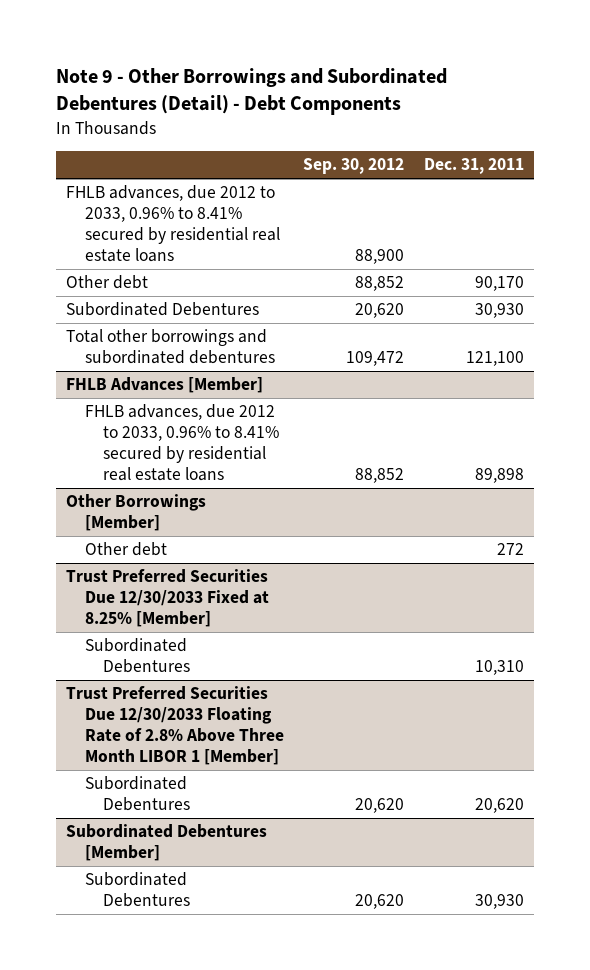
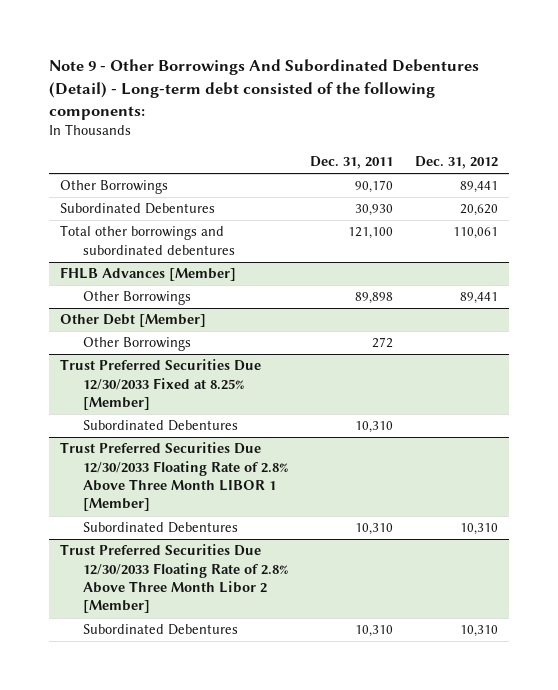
- Note 9 - Other Borrowings and Subordinated Debentures (Detail) - Debt Components
+ Note 9 - Other Borrowings And Subordinated Debentures (Detail) - Long-term debt consisted of the following components:
- | Sep. 30, 2012 | Dec. 31, 2011
+ | Dec. 31, 2011 | Dec. 31, 2012
- FHLB advances, due 2012 to 2033, 0.96% to 8.41% secured by residential real estate loans | 88,900 |
- Other debt | 88,852 | 90,170
+ Other Borrowings | 90,170 | 89,441
@ FHLB Advances [Member]
- FHLB advances, due 2012 to 2033, 0.96% to 8.41% secured by residential real estate loans | 88,852 | 89,898
- Other Borrowings [Member]
- Other debt | | 272
@ FHLB Advances [Member]
+ Other Borrowings | 89,898 | 89,441
+ Other Debt [Member]
+ Other Borrowings | 272 |
@ Trust Preferred Securities Due 12/30/2033 Floating Rate of 2.8% Above Three Month LIBOR 1 [Member]
- Subordinated Debentures | 20,620 | 20,620
- Subordinated Debentures [Member]
- Subordinated Debentures | 20,620 | 30,930
@ Trust Preferred Securities Due 12/30/2033 Floating Rate of 2.8% Above Three Month LIBOR 1 [Member]
+ Subordinated Debentures | 10,310 | 10,310
+ Trust Preferred Securities Due 12/30/2033 Floating Rate of 2.8% Above Three Month Libor 2 [Member]
+ Subordinated Debentures | 10,310 | 10,310

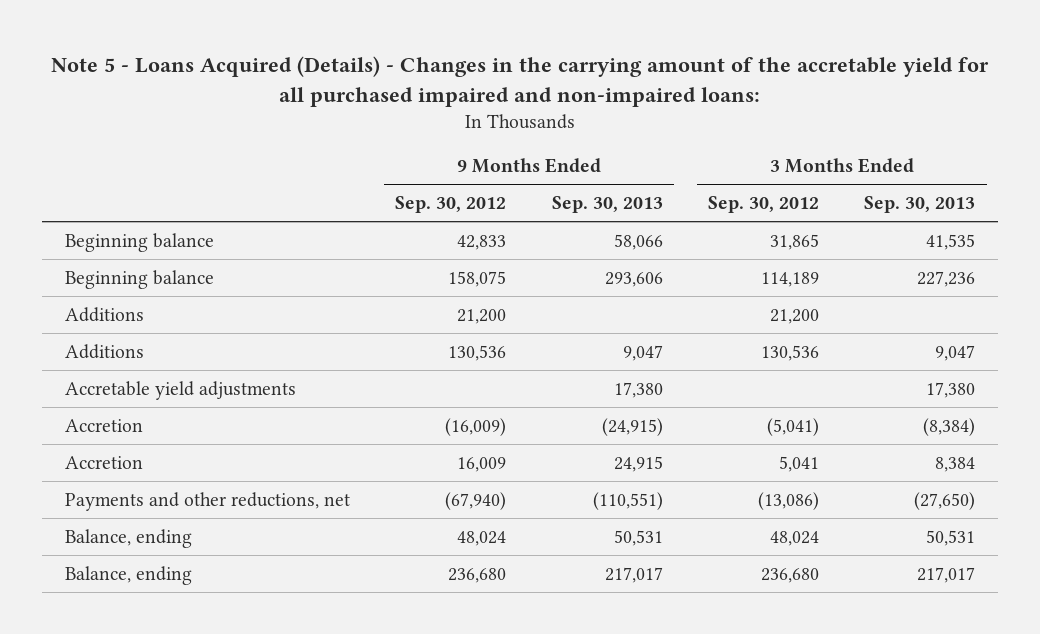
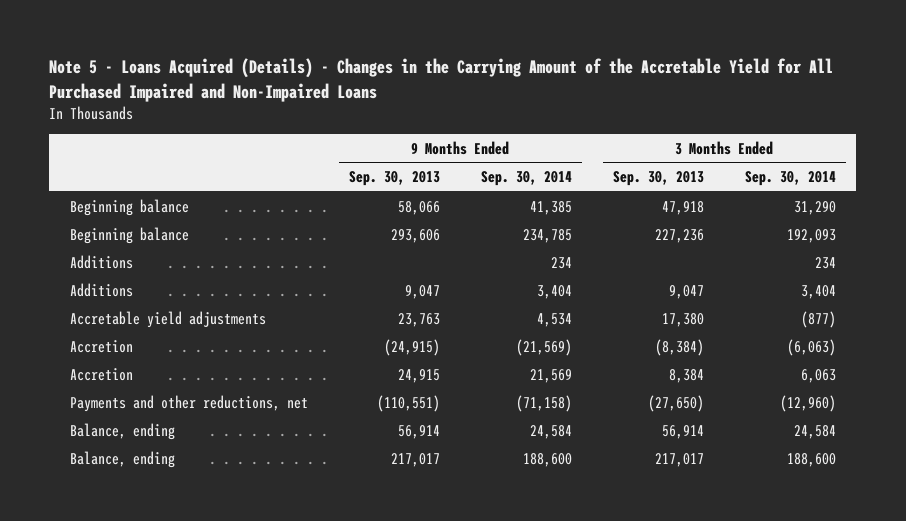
- Note 5 - Loans Acquired (Details) - Changes in the carrying amount of the accretable yield for all purchased impaired and non-impaired loans:
+ Note 5 - Loans Acquired (Details) - Changes in the Carrying Amount of the Accretable Yield for All Purchased Impaired and Non-Impaired Loans
- | 9 Months Ended Sep. 30, 2012 | 9 Months Ended Sep. 30, 2013 | 3 Months Ended Sep. 30, 2012 | 3 Months Ended Sep. 30, 2013
+ | 9 Months Ended Sep. 30, 2013 | 9 Months Ended Sep. 30, 2014 | 3 Months Ended Sep. 30, 2013 | 3 Months Ended Sep. 30, 2014
- Beginning balance | 42,833 | 58,066 | 31,865 | 41,535
+ Beginning balance | 58,066 | 41,385 | 47,918 | 31,290
- Accretable yield adjustments | | 17,380 | | 17,380
+ Accretable yield adjustments | 23,763 | 4,534 | 17,380 | (877)
- Balance, ending | 48,024 | 50,531 | 48,024 | 50,531
+ Balance, ending | 56,914 | 24,584 | 56,914 | 24,584

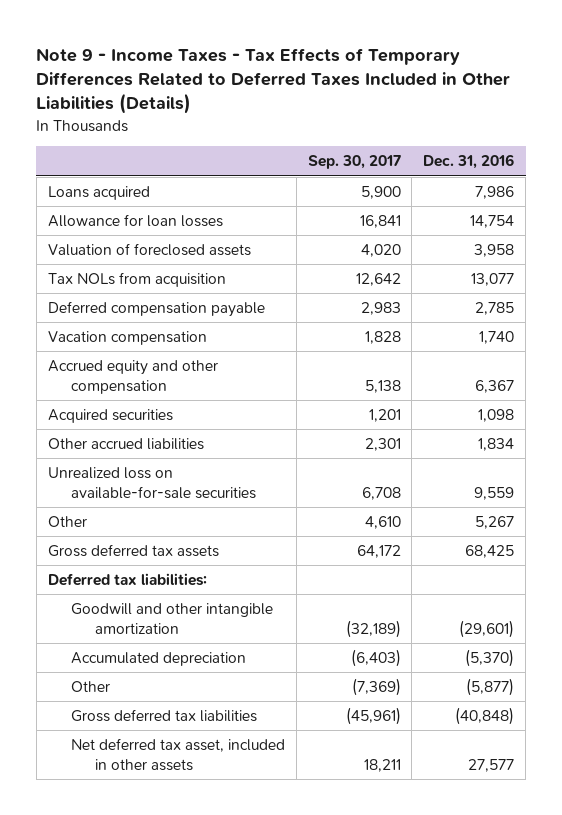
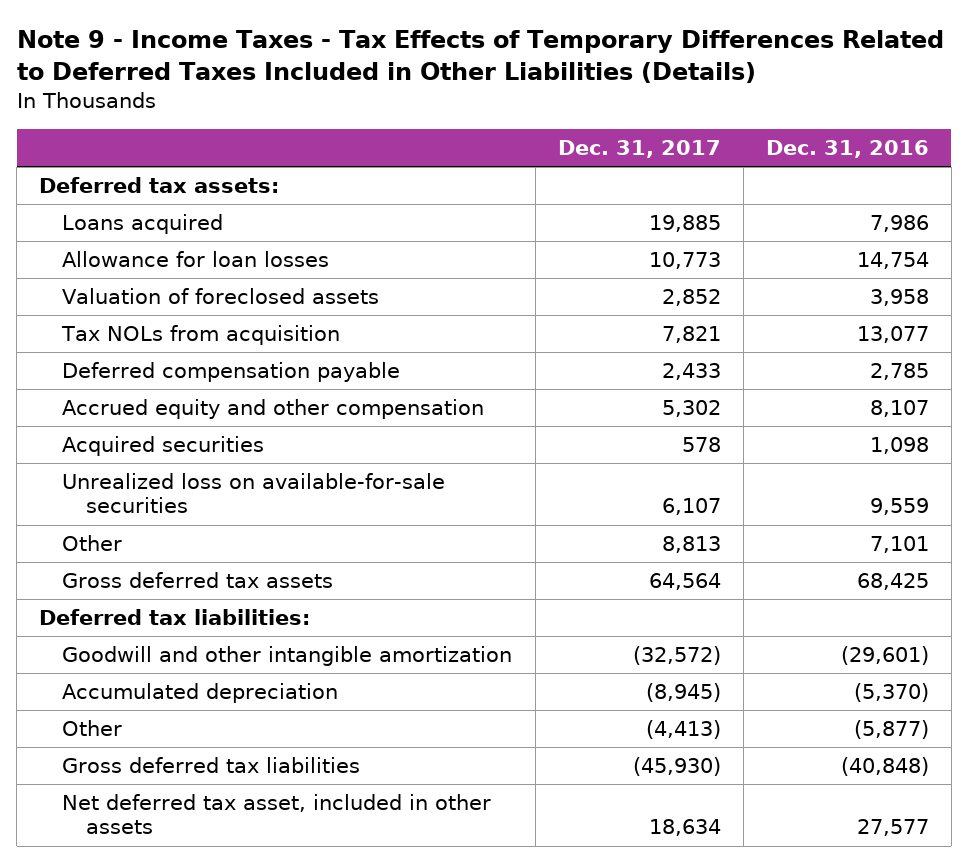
- | Sep. 30, 2017 | Dec. 31, 2016
+ | Dec. 31, 2017 | Dec. 31, 2016
+ Deferred tax assets:
- Vacation compensation | 1,828 | 1,740
- Accrued equity and other compensation | 5,138 | 6,367
+ Accrued equity and other compensation | 5,302 | 8,107
- Other accrued liabilities | 2,301 | 1,834
- Other | 4,610 | 5,267
+ Other | 8,813 | 7,101

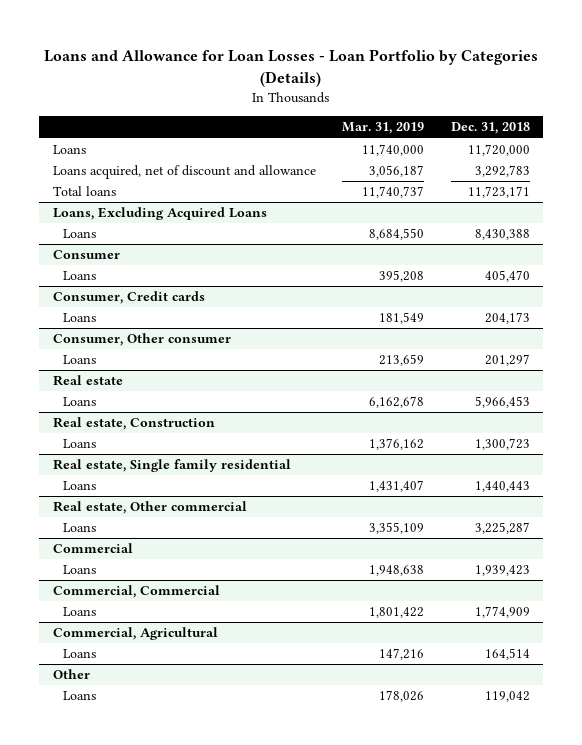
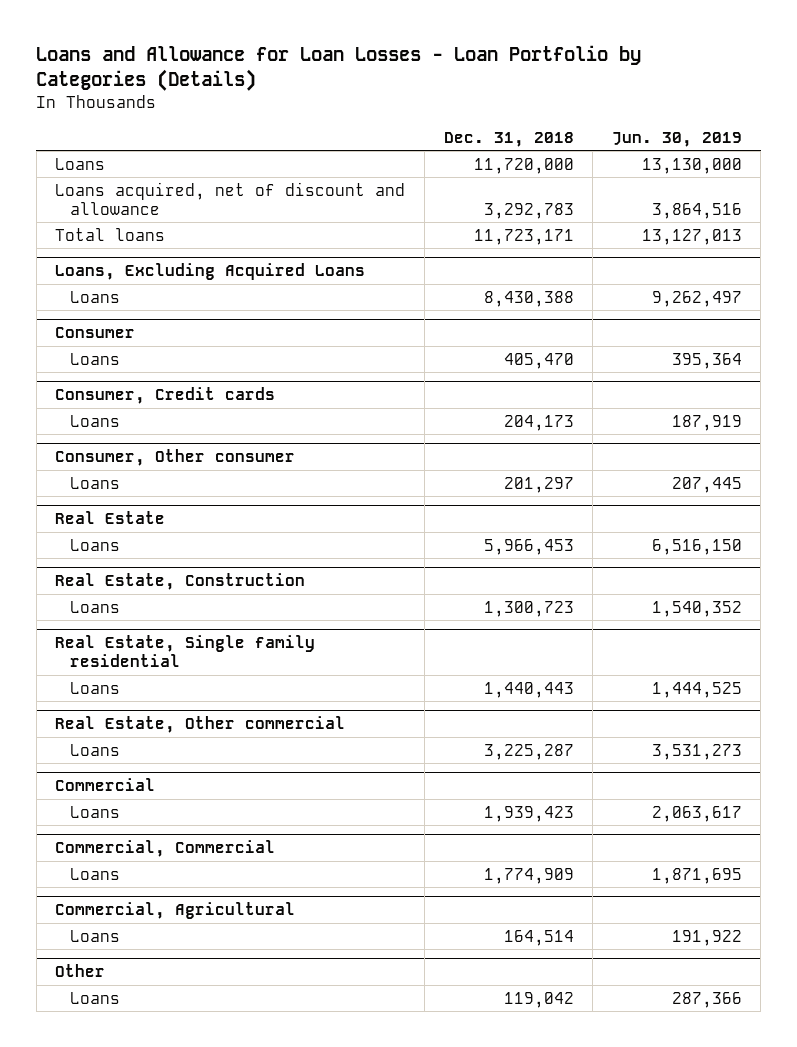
- | Mar. 31, 2019 | Dec. 31, 2018
+ | Dec. 31, 2018 | Jun. 30, 2019
- Real estate
+ Real Estate
- Real estate, Construction
+ Real Estate, Construction
- Real estate, Single family residential
+ Real Estate, Single family residential
- Real estate, Other commercial
+ Real Estate, Other commercial

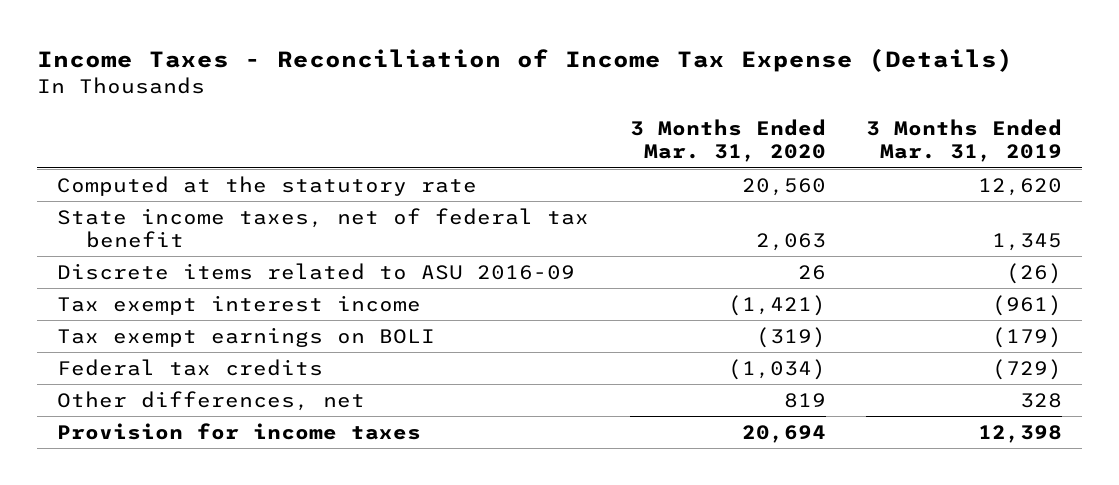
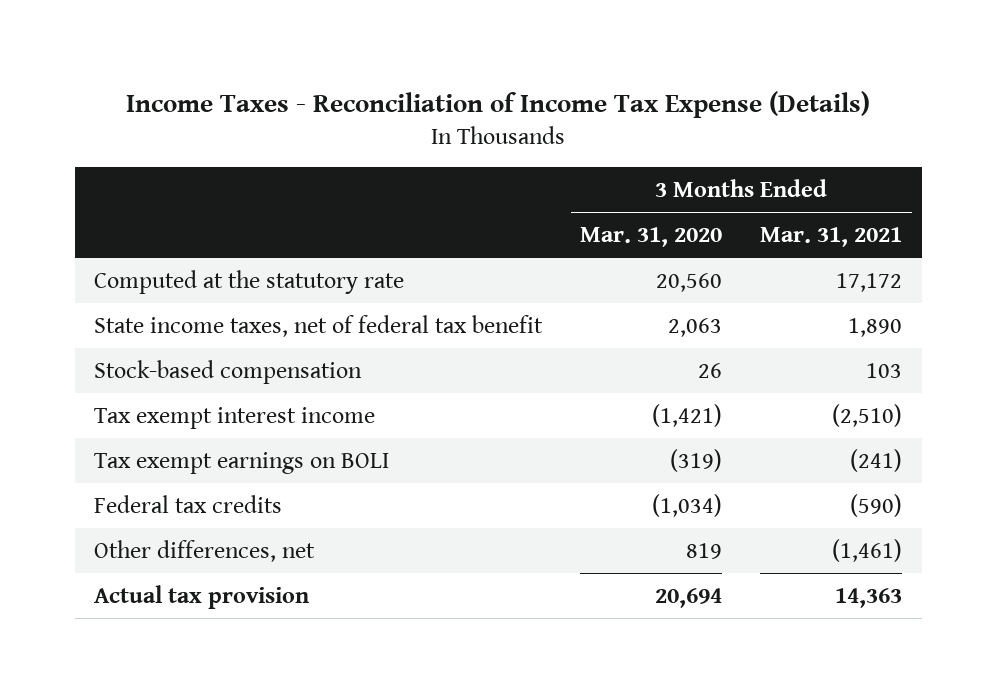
- | 3 Months Ended Mar. 31, 2020 | 3 Months Ended Mar. 31, 2019
+ | 3 Months Ended Mar. 31, 2020 | 3 Months Ended Mar. 31, 2021
- Discrete items related to ASU 2016-09 | 26 | (26)
+ Stock-based compensation | 26 | 103
- Provision for income taxes | 20,694 | 12,398
+ Actual tax provision | 20,694 | 14,363

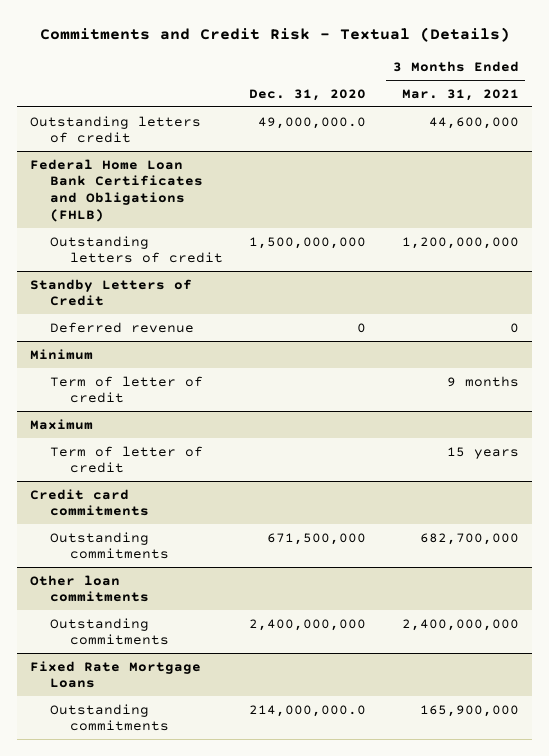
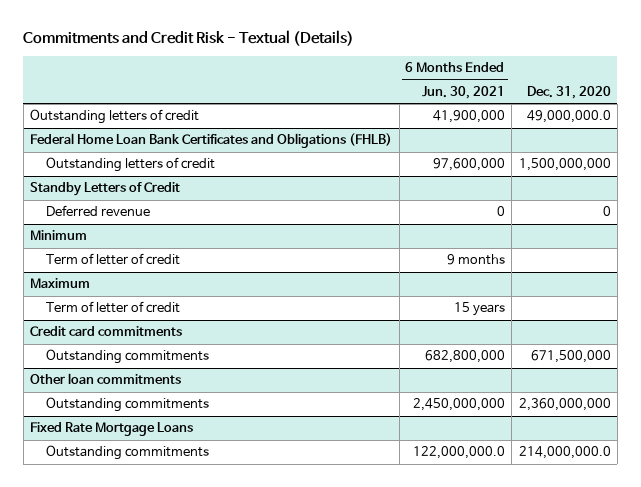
- | Dec. 31, 2020 | 3 Months Ended Mar. 31, 2021
+ | 6 Months Ended Jun. 30, 2021 | Dec. 31, 2020
@ Other loan commitments
- Outstanding commitments | 2,400,000,000 | 2,400,000,000
+ Outstanding commitments | 2,450,000,000 | 2,360,000,000

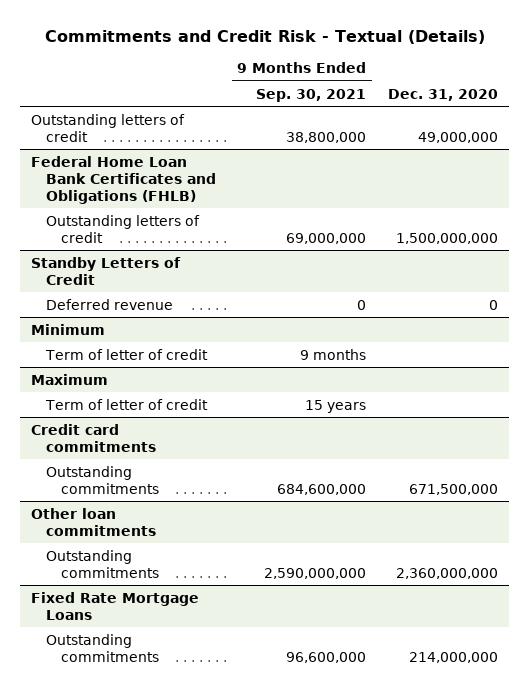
- | 6 Months Ended Jun. 30, 2021 | Dec. 31, 2020
+ | 9 Months Ended Sep. 30, 2021 | Dec. 31, 2020
- Outstanding letters of credit | 41,900,000 | 49,000,000.0
+ Outstanding letters of credit | 38,800,000 | 49,000,000
@ Fixed Rate Mortgage Loans
- Outstanding commitments | 122,000,000.0 | 214,000,000.0
+ Outstanding commitments | 96,600,000 | 214,000,000

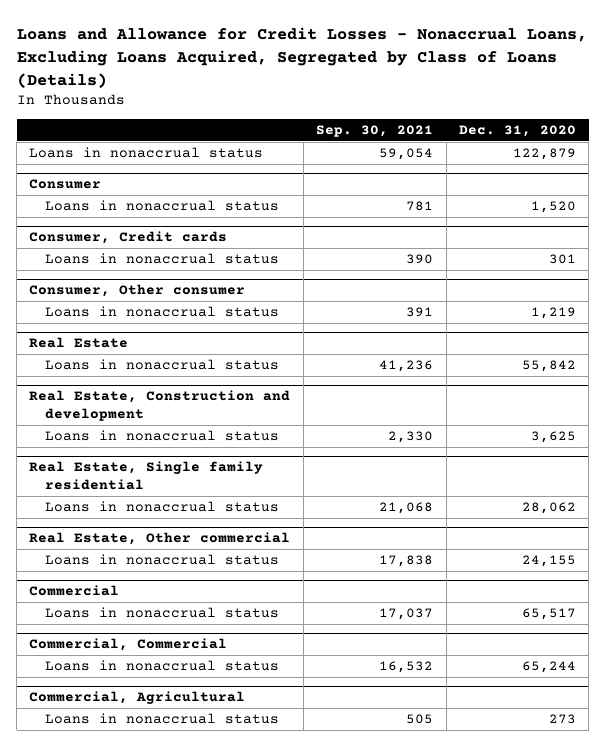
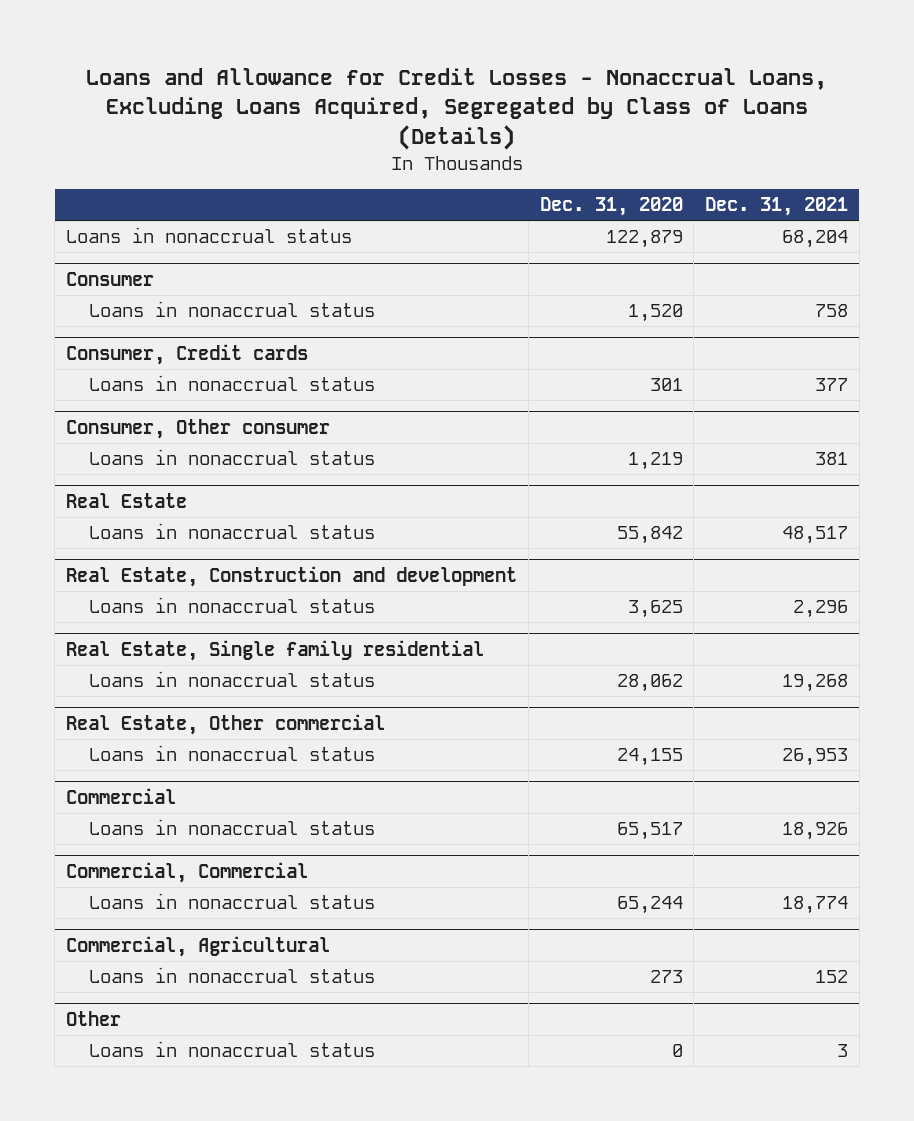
- | Sep. 30, 2021 | Dec. 31, 2020
+ | Dec. 31, 2020 | Dec. 31, 2021
+ Other
+ Loans in nonaccrual status | 0 | 3

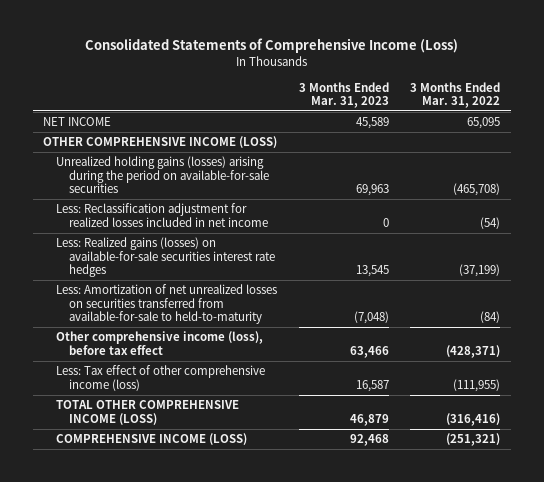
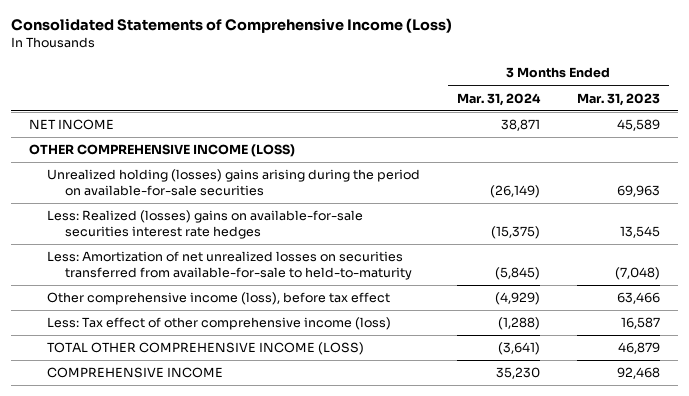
- | 3 Months Ended Mar. 31, 2023 | 3 Months Ended Mar. 31, 2022
+ | 3 Months Ended Mar. 31, 2024 | 3 Months Ended Mar. 31, 2023
- Unrealized holding gains (losses) arising during the period on available-for-sale securities | 69,963 | (465,708)
- Less: Reclassification adjustment for realized losses included in net income | 0 | (54)
- Less: Realized gains (losses) on available-for-sale securities interest rate hedges | 13,545 | (37,199)
+ Unrealized holding (losses) gains arising during the period on available-for-sale securities | (26,149) | 69,963
+ Less: Realized (losses) gains on available-for-sale securities interest rate hedges | (15,375) | 13,545
- COMPREHENSIVE INCOME (LOSS) | 92,468 | (251,321)
+ COMPREHENSIVE INCOME | 35,230 | 92,468

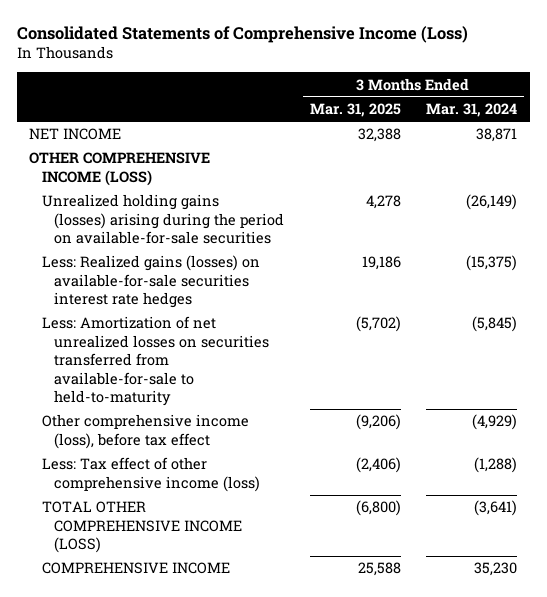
- | 3 Months Ended Mar. 31, 2024 | 3 Months Ended Mar. 31, 2023
+ | 3 Months Ended Mar. 31, 2025 | 3 Months Ended Mar. 31, 2024
- Unrealized holding (losses) gains arising during the period on available-for-sale securities | (26,149) | 69,963
- Less: Realized (losses) gains on available-for-sale securities interest rate hedges | (15,375) | 13,545
+ Unrealized holding gains (losses) arising during the period on available-for-sale securities | 4,278 | (26,149)
+ Less: Realized gains (losses) on available-for-sale securities interest rate hedges | 19,186 | (15,375)

